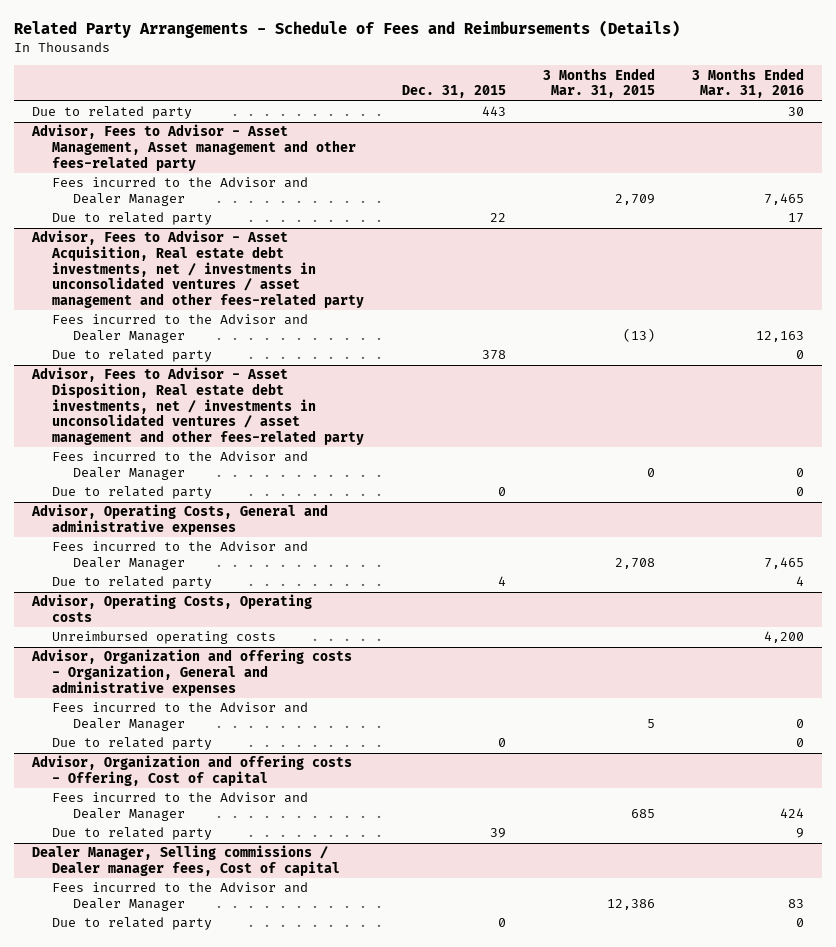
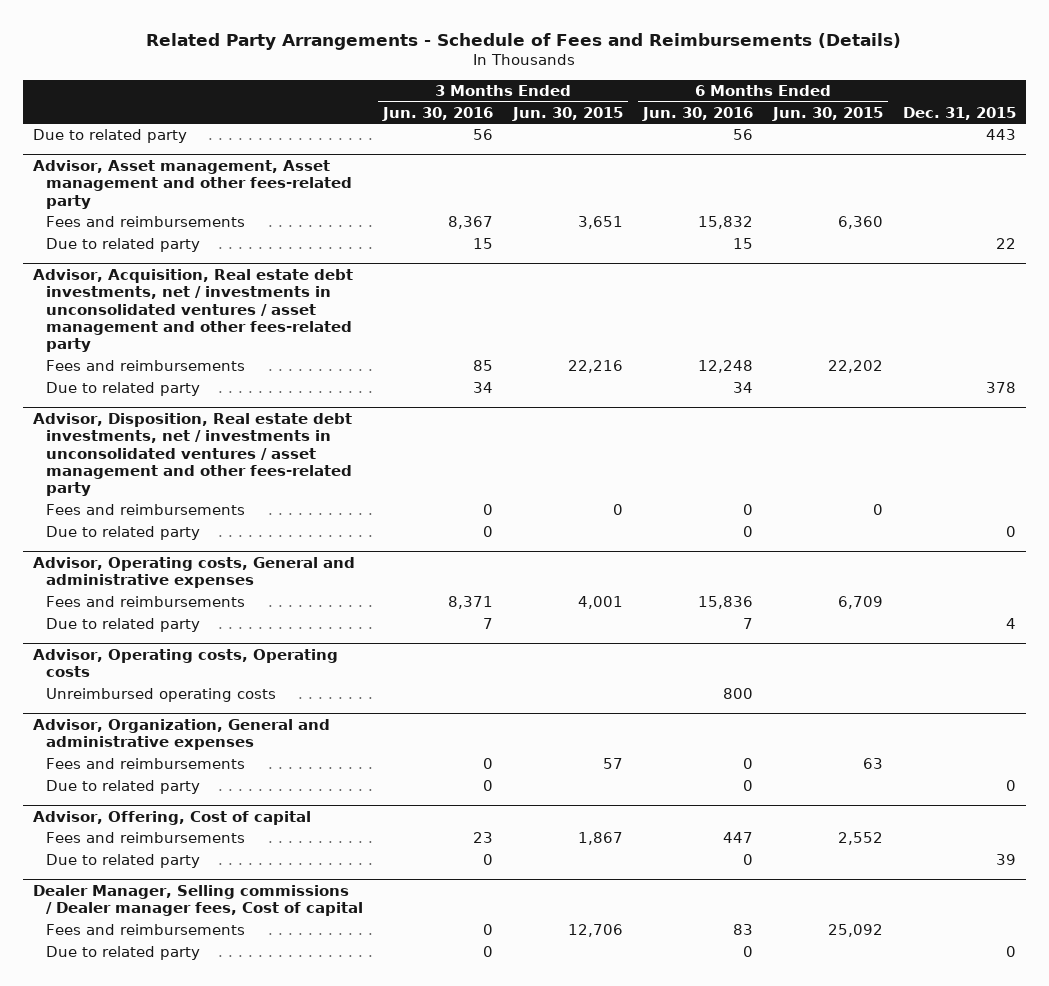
- | Dec. 31, 2015 | 3 Months Ended Mar. 31, 2015 | 3 Months Ended Mar. 31, 2016
+ | 3 Months Ended Jun. 30, 2016 | 3 Months Ended Jun. 30, 2015 | 6 Months Ended Jun. 30, 2016 | 6 Months Ended Jun. 30, 2015 | Dec. 31, 2015
- Advisor, Fees to Advisor - Asset Management, Asset management and other fees-related party
- Fees incurred to the Advisor and Dealer Manager | | 2,709 | 7,465
+ Advisor, Asset management, Asset management and other fees-related party
+ Fees and reimbursements | 8,367 | 3,651 | 15,832 | 6,360 |
- Advisor, Fees to Advisor - Asset Acquisition, Real estate debt investments, net / investments in unconsolidated ventures / asset management and other fees-related party
- Fees incurred to the Advisor and Dealer Manager | | (13) | 12,163
+ Advisor, Acquisition, Real estate debt investments, net / investments in unconsolidated ventures / asset management and other fees-related party
+ Fees and reimbursements | 85 | 22,216 | 12,248 | 22,202 |
- Advisor, Fees to Advisor - Asset Disposition, Real estate debt investments, net / investments in unconsolidated ventures / asset management and other fees-related party
- Fees incurred to the Advisor and Dealer Manager | | 0 | 0
+ Advisor, Disposition, Real estate debt investments, net / investments in unconsolidated ventures / asset management and other fees-related party
+ Fees and reimbursements | 0 | 0 | 0 | 0 |
- Advisor, Operating Costs, General and administrative expenses
- Fees incurred to the Advisor and Dealer Manager | | 2,708 | 7,465
+ Advisor, Operating costs, General and administrative expenses
+ Fees and reimbursements | 8,371 | 4,001 | 15,836 | 6,709 |
- Advisor, Operating Costs, Operating costs
+ Advisor, Operating costs, Operating costs
- Advisor, Organization and offering costs - Organization, General and administrative expenses
- Fees incurred to the Advisor and Dealer Manager | | 5 | 0
+ Advisor, Organization, General and administrative expenses
+ Fees and reimbursements | 0 | 57 | 0 | 63 |
- Advisor, Organization and offering costs - Offering, Cost of capital
- Fees incurred to the Advisor and Dealer Manager | | 685 | 424
+ Advisor, Offering, Cost of capital
+ Fees and reimbursements | 23 | 1,867 | 447 | 2,552 |
@ Dealer Manager, Selling commissions / Dealer manager fees, Cost of capital
- Fees incurred to the Advisor and Dealer Manager | | 12,386 | 83
+ Fees and reimbursements | 0 | 12,706 | 83 | 25,092 |

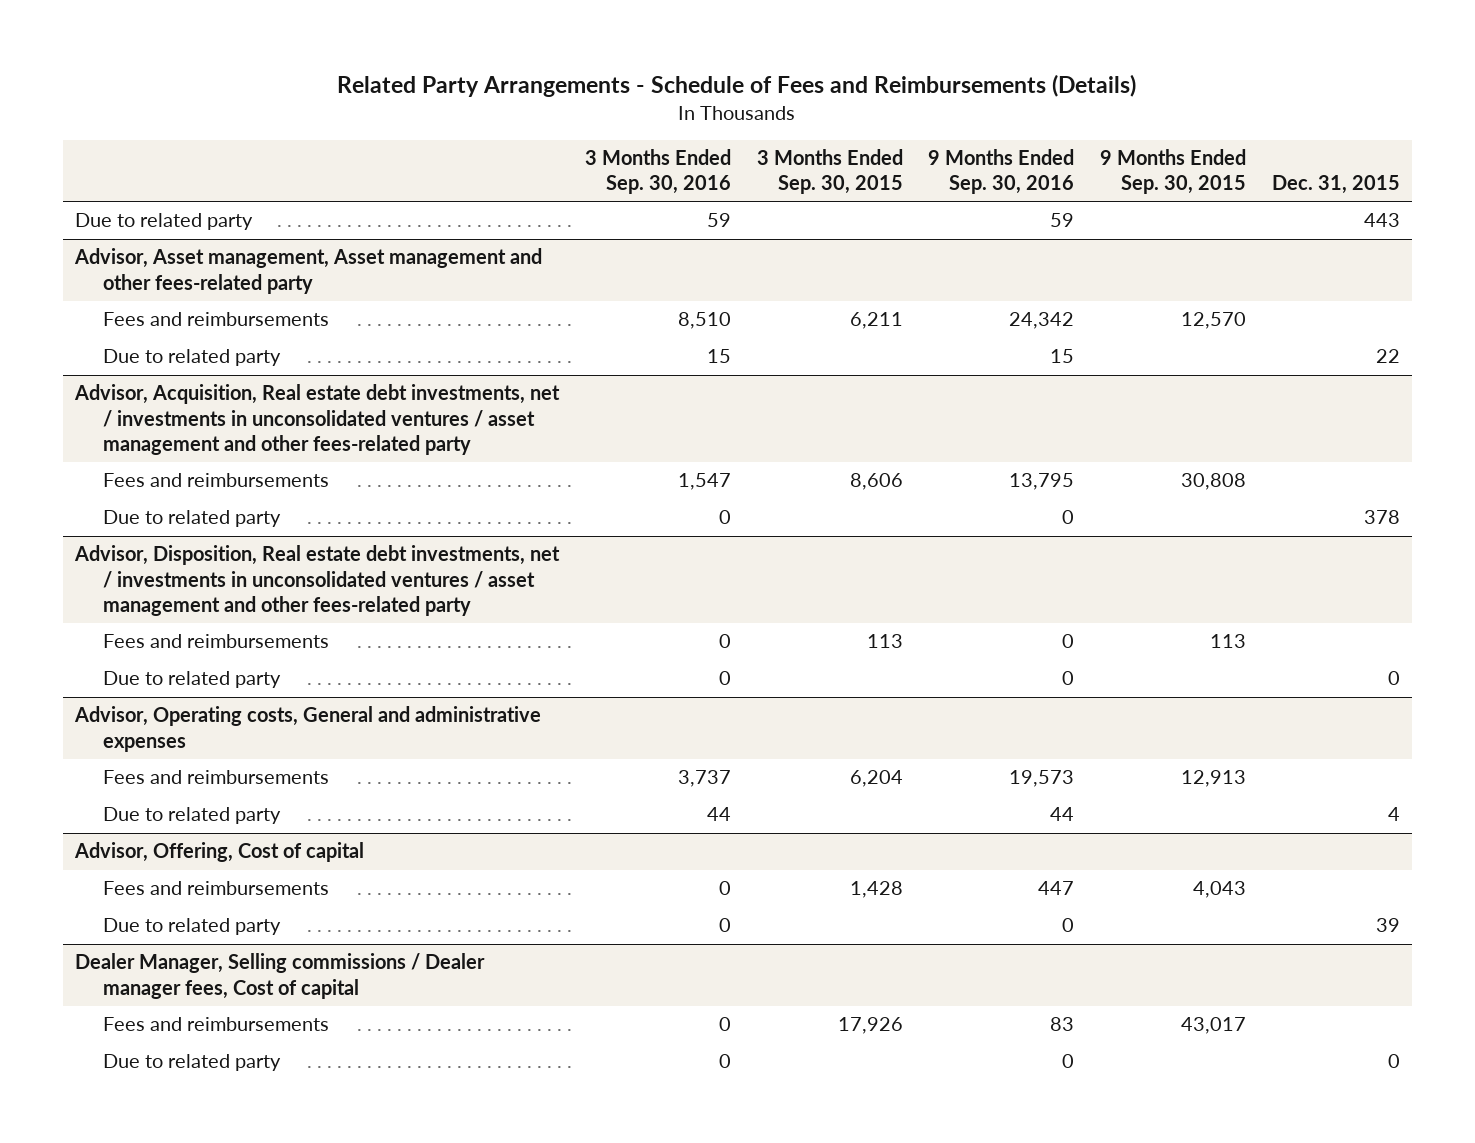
- | 3 Months Ended Jun. 30, 2016 | 3 Months Ended Jun. 30, 2015 | 6 Months Ended Jun. 30, 2016 | 6 Months Ended Jun. 30, 2015 | Dec. 31, 2015
+ | 3 Months Ended Sep. 30, 2016 | 3 Months Ended Sep. 30, 2015 | 9 Months Ended Sep. 30, 2016 | 9 Months Ended Sep. 30, 2015 | Dec. 31, 2015
- Advisor, Operating costs, Operating costs
- Unreimbursed operating costs | | | 800 | |
- Advisor, Organization, General and administrative expenses
- Fees and reimbursements | 0 | 57 | 0 | 63 |
- Due to related party | 0 | | 0 | | 0

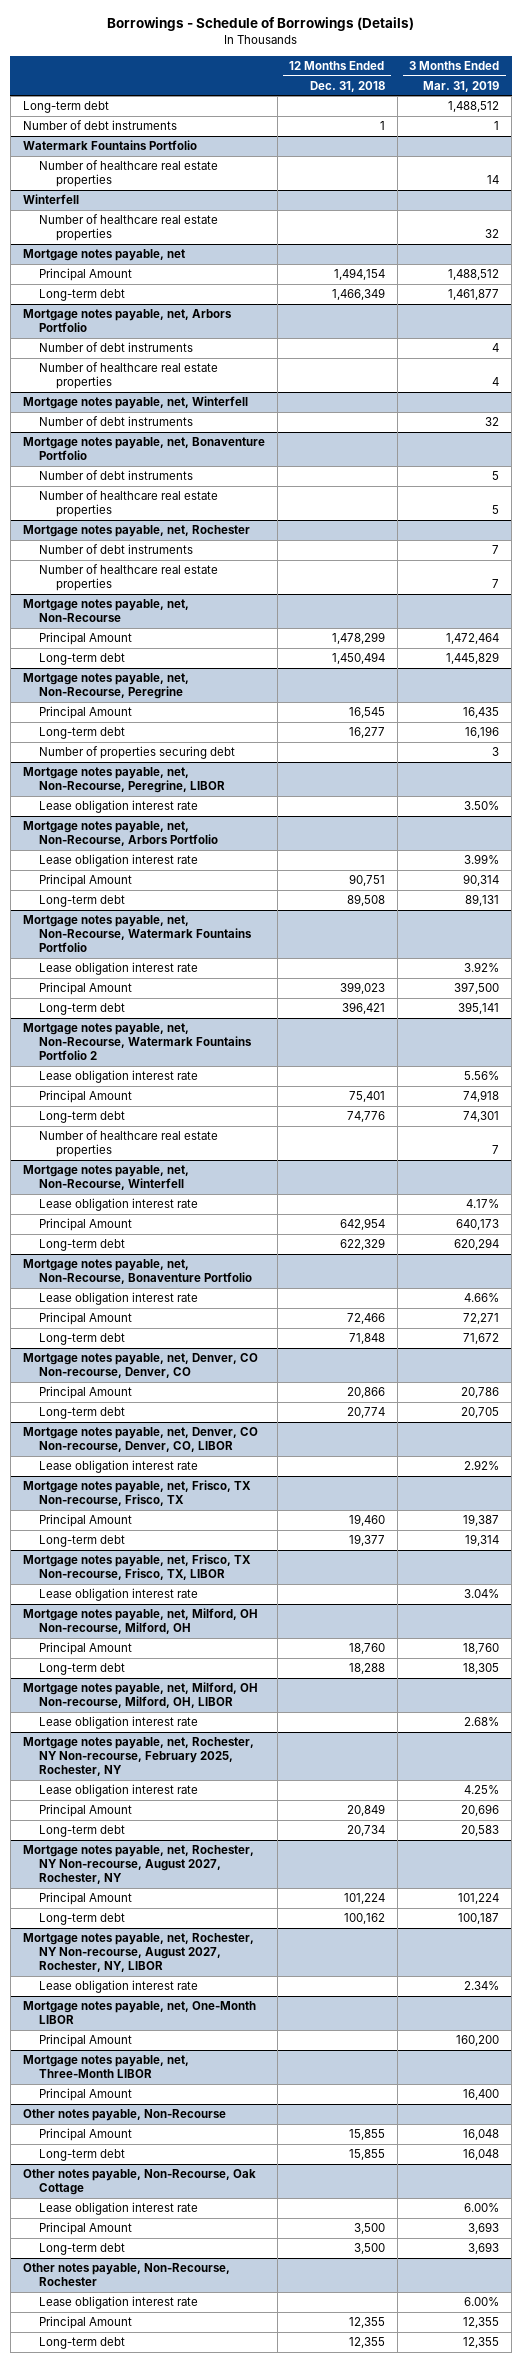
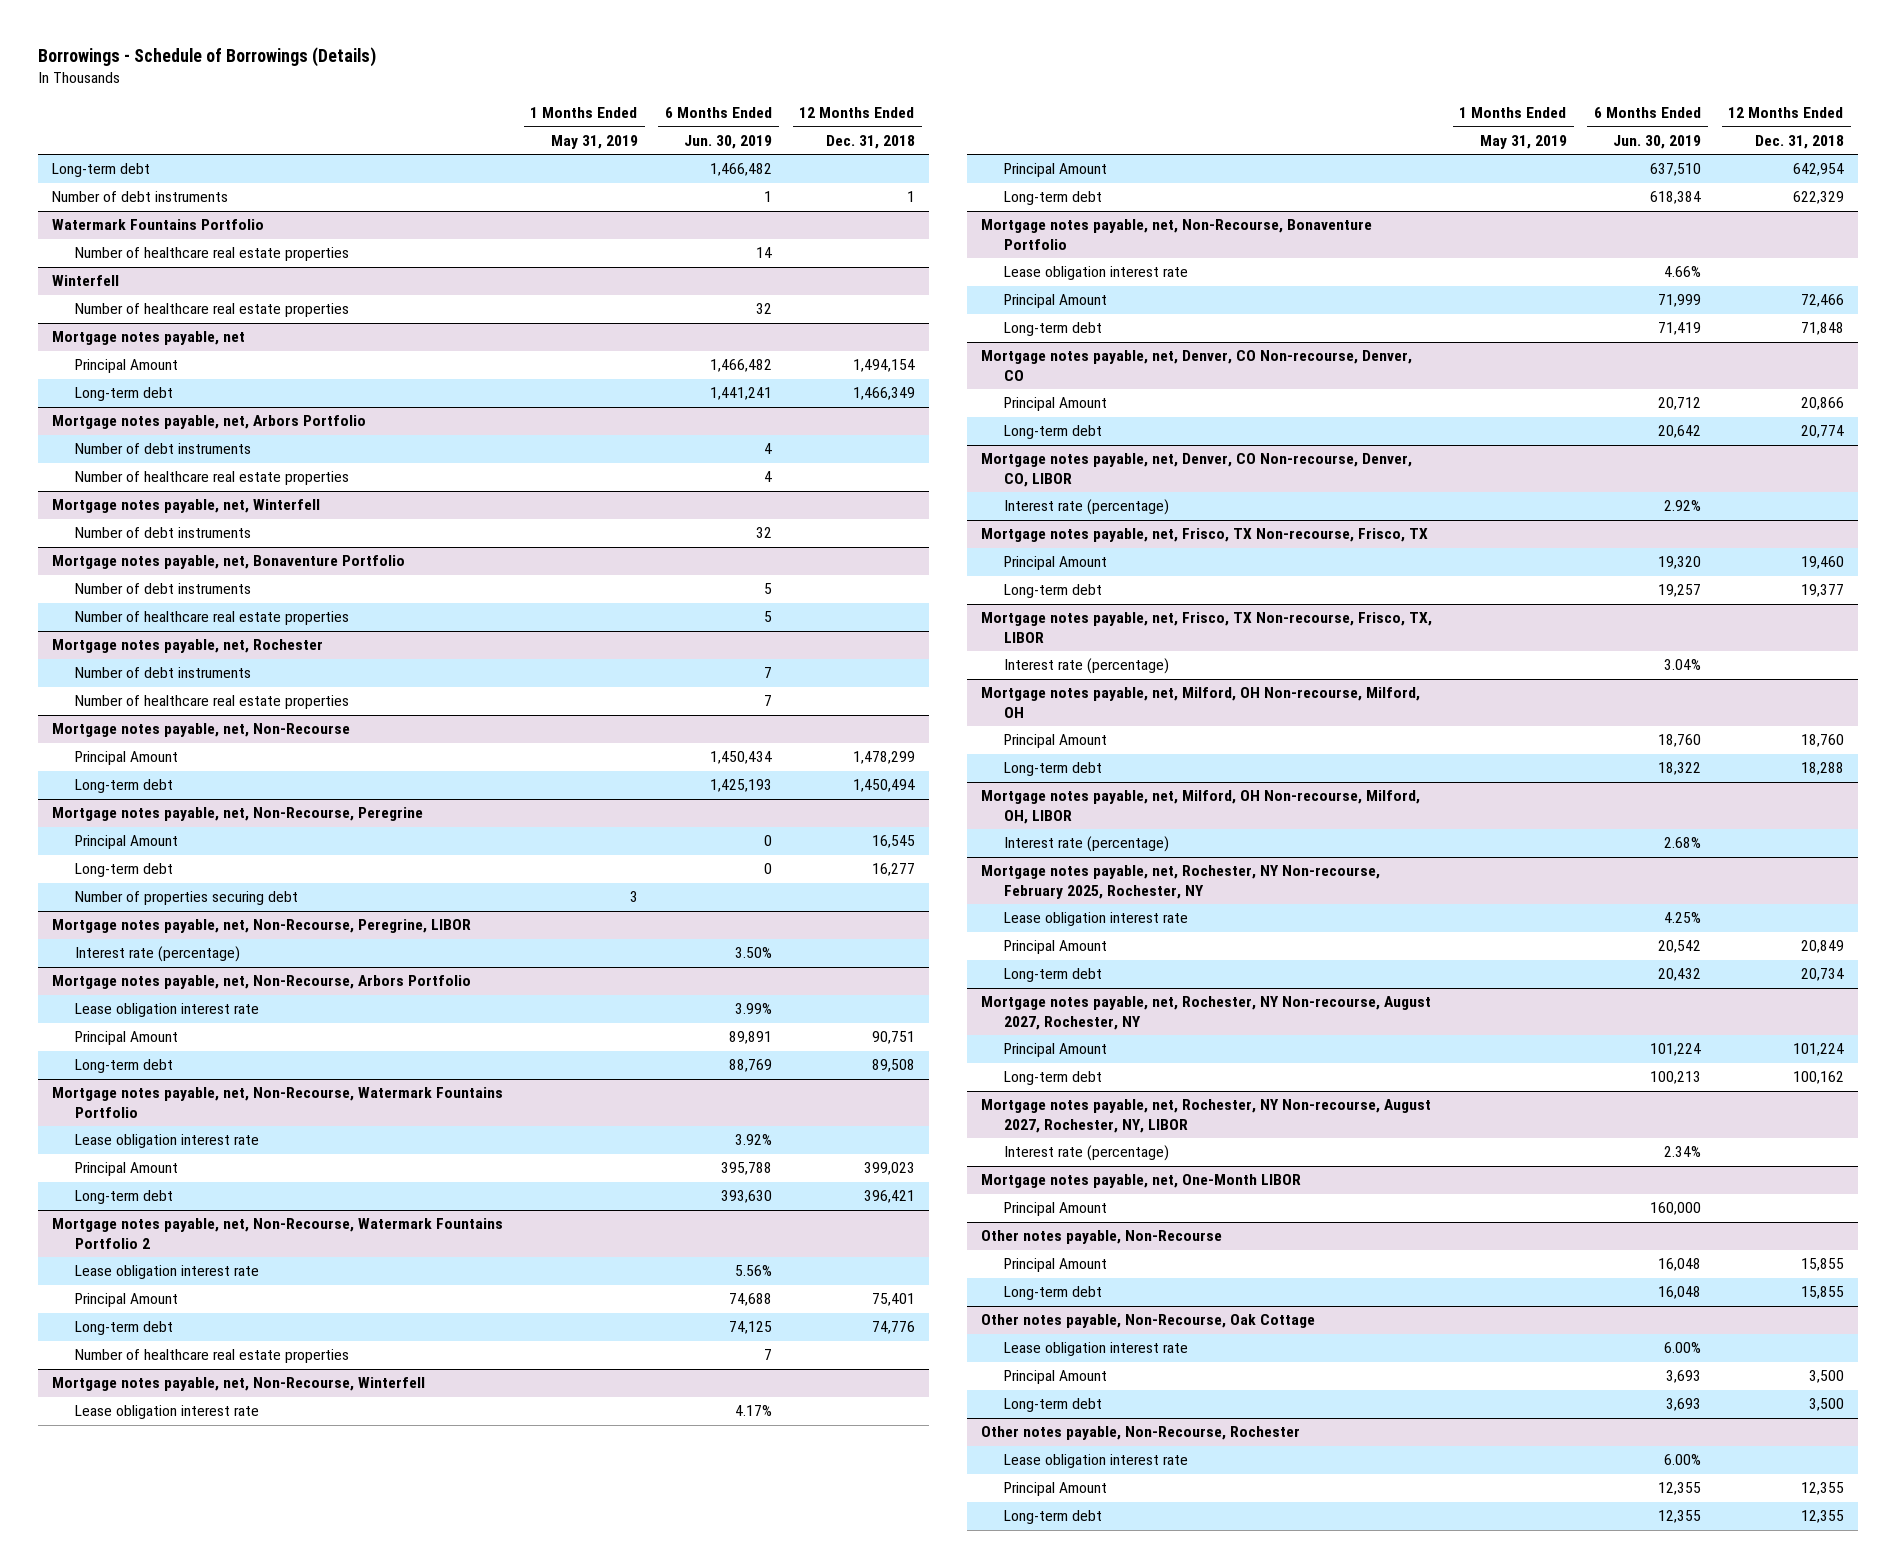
- | 12 Months Ended Dec. 31, 2018 | 3 Months Ended Mar. 31, 2019
+ | 1 Months Ended May 31, 2019 | 6 Months Ended Jun. 30, 2019 | 12 Months Ended Dec. 31, 2018
@ Mortgage notes payable, net, Non-Recourse, Peregrine, LIBOR
- Lease obligation interest rate | | 3.50%
+ Interest rate (percentage) | | 3.50% |
@ Mortgage notes payable, net, Denver, CO Non-recourse, Denver, CO, LIBOR
- Lease obligation interest rate | | 2.92%
+ Interest rate (percentage) | | 2.92% |
@ Mortgage notes payable, net, Frisco, TX Non-recourse, Frisco, TX, LIBOR
- Lease obligation interest rate | | 3.04%
+ Interest rate (percentage) | | 3.04% |
@ Mortgage notes payable, net, Milford, OH Non-recourse, Milford, OH, LIBOR
- Lease obligation interest rate | | 2.68%
+ Interest rate (percentage) | | 2.68% |
@ Mortgage notes payable, net, Rochester, NY Non-recourse, August 2027, Rochester, NY, LIBOR
- Lease obligation interest rate | | 2.34%
+ Interest rate (percentage) | | 2.34% |
- Mortgage notes payable, net, Three-Month LIBOR
- Principal Amount | | 16,400

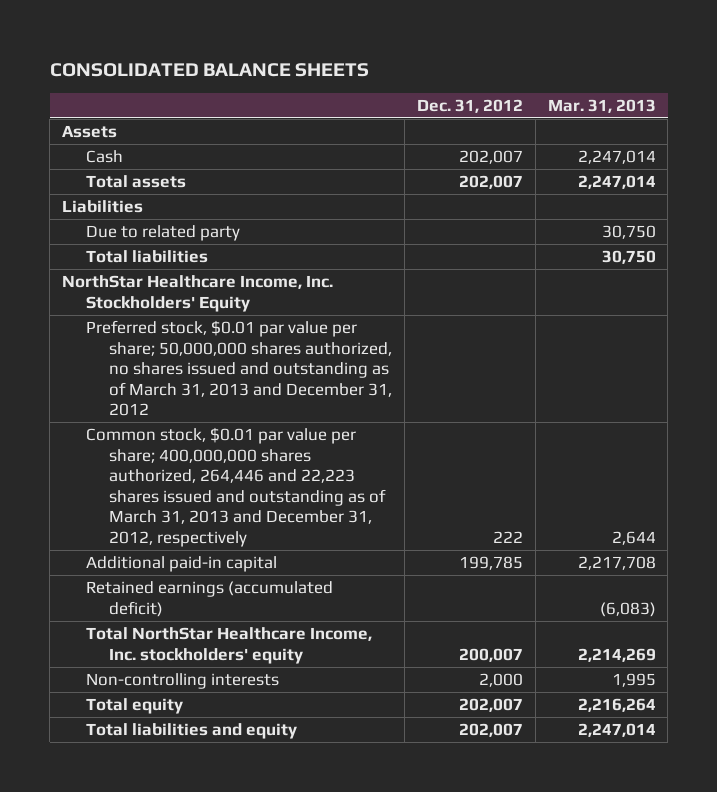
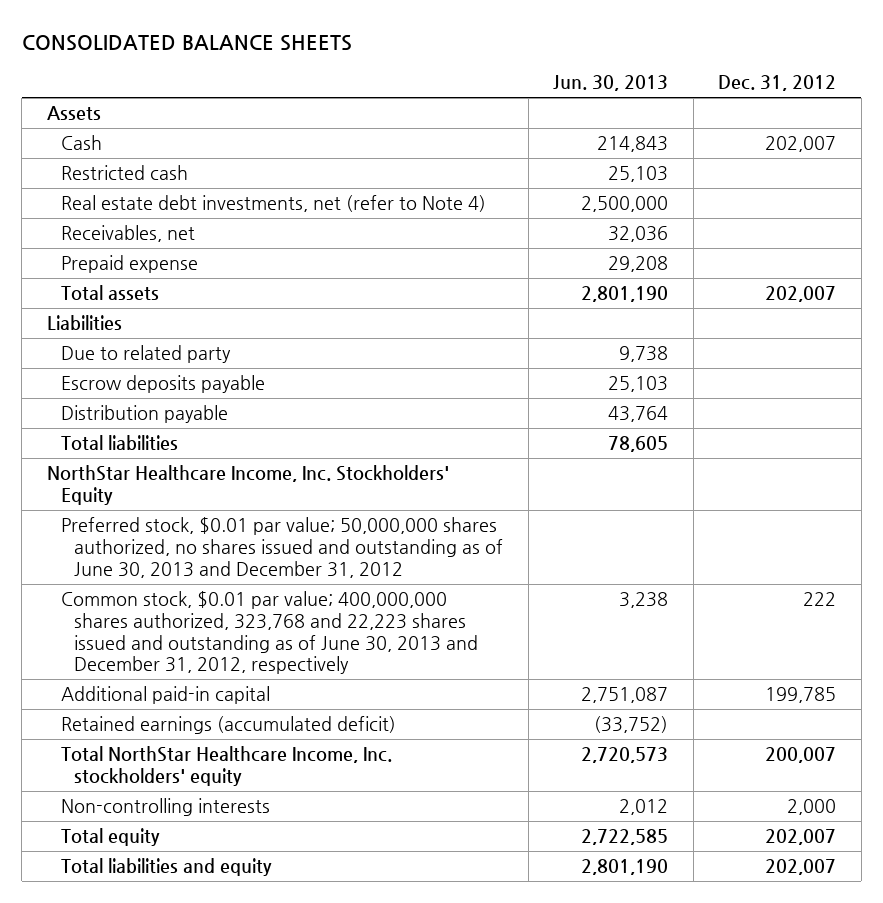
- | Dec. 31, 2012 | Mar. 31, 2013
+ | Jun. 30, 2013 | Dec. 31, 2012
+ Restricted cash | 25,103 |
+ Real estate debt investments, net (refer to Note 4) | 2,500,000 |
+ Receivables, net | 32,036 |
+ Prepaid expense | 29,208 |
+ Escrow deposits payable | 25,103 |
+ Distribution payable | 43,764 |
- Preferred stock, $0.01 par value per share; 50,000,000 shares authorized, no shares issued and outstanding as of March 31, 2013 and December 31, 2012
- Common stock, $0.01 par value per share; 400,000,000 shares authorized, 264,446 and 22,223 shares issued and outstanding as of March 31, 2013 and December 31, 2012, respectively | 222 | 2,644
+ Preferred stock, $0.01 par value; 50,000,000 shares authorized, no shares issued and outstanding as of June 30, 2013 and December 31, 2012
+ Common stock, $0.01 par value; 400,000,000 shares authorized, 323,768 and 22,223 shares issued and outstanding as of June 30, 2013 and December 31, 2012, respectively | 3,238 | 222

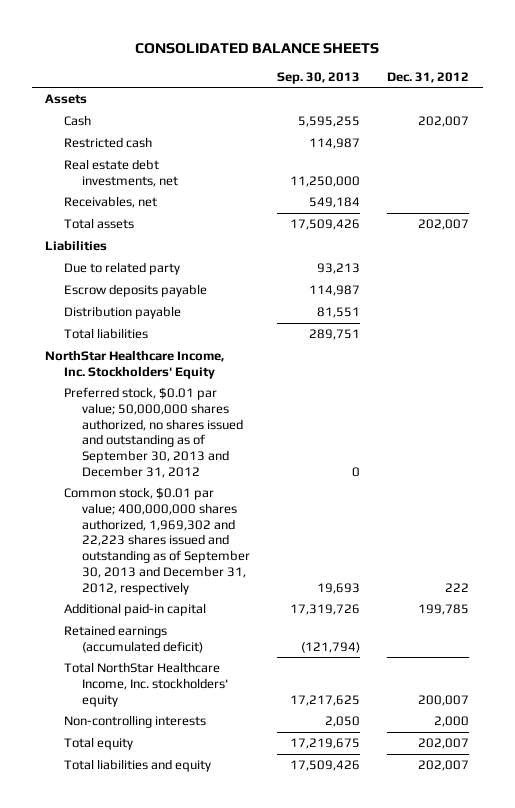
- | Jun. 30, 2013 | Dec. 31, 2012
+ | Sep. 30, 2013 | Dec. 31, 2012
- Real estate debt investments, net (refer to Note 4) | 2,500,000 |
+ Real estate debt investments, net | 11,250,000 |
- Prepaid expense | 29,208 |
- Preferred stock, $0.01 par value; 50,000,000 shares authorized, no shares issued and outstanding as of June 30, 2013 and December 31, 2012
- Common stock, $0.01 par value; 400,000,000 shares authorized, 323,768 and 22,223 shares issued and outstanding as of June 30, 2013 and December 31, 2012, respectively | 3,238 | 222
+ Preferred stock, $0.01 par value; 50,000,000 shares authorized, no shares issued and outstanding as of September 30, 2013 and December 31, 2012 | 0 |
+ Common stock, $0.01 par value; 400,000,000 shares authorized, 1,969,302 and 22,223 shares issued and outstanding as of September 30, 2013 and December 31, 2012, respectively | 19,693 | 222

